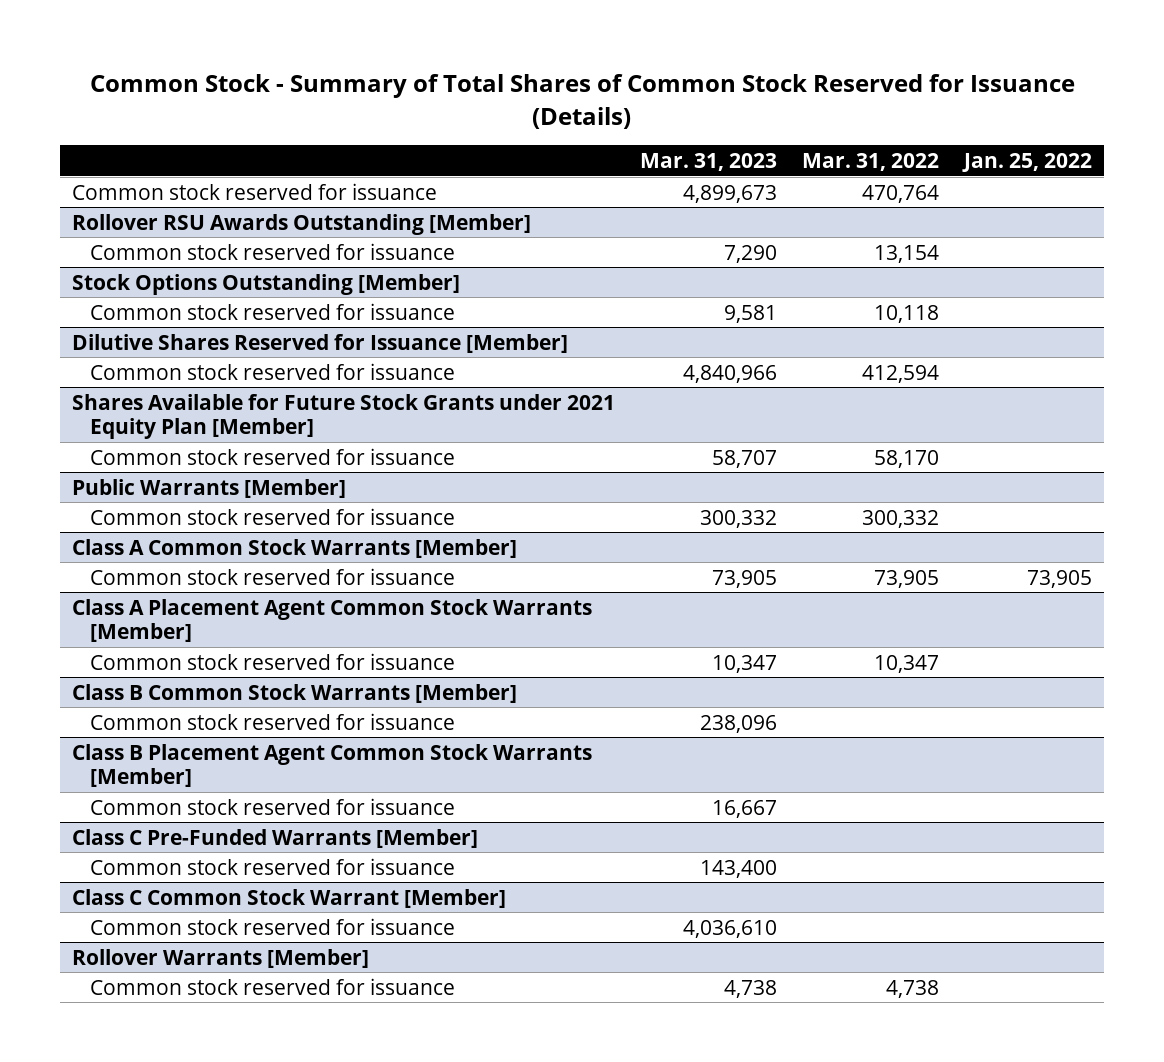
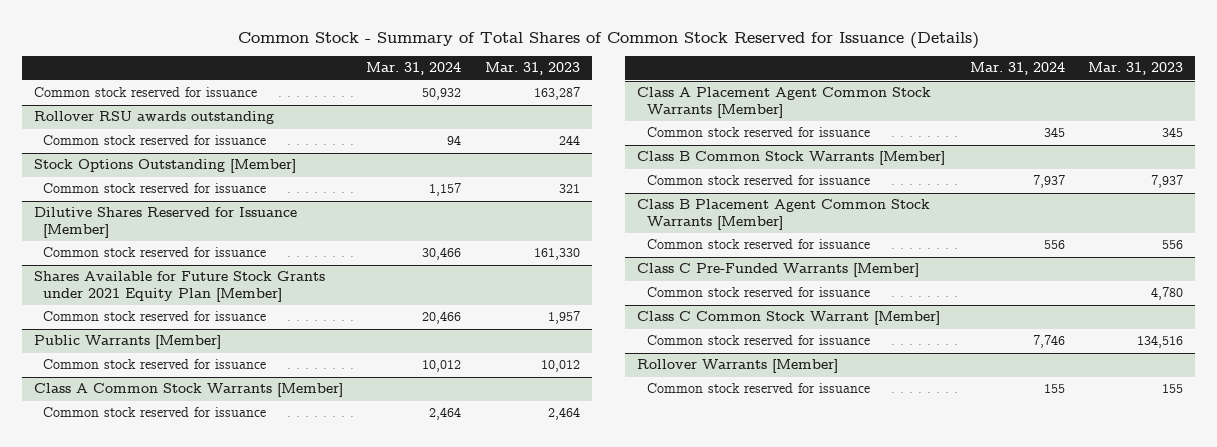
- | Mar. 31, 2023 | Mar. 31, 2022 | Jan. 25, 2022
+ | Mar. 31, 2024 | Mar. 31, 2023
- Common stock reserved for issuance | 4,899,673 | 470,764 |
- Rollover RSU Awards Outstanding [Member]
- Common stock reserved for issuance | 7,290 | 13,154 |
+ Common stock reserved for issuance | 50,932 | 163,287
+ Rollover RSU awards outstanding
+ Common stock reserved for issuance | 94 | 244
@ Stock Options Outstanding [Member]
- Common stock reserved for issuance | 9,581 | 10,118 |
+ Common stock reserved for issuance | 1,157 | 321
@ Dilutive Shares Reserved for Issuance [Member]
- Common stock reserved for issuance | 4,840,966 | 412,594 |
+ Common stock reserved for issuance | 30,466 | 161,330
@ Shares Available for Future Stock Grants under 2021 Equity Plan [Member]
- Common stock reserved for issuance | 58,707 | 58,170 |
+ Common stock reserved for issuance | 20,466 | 1,957
@ Public Warrants [Member]
- Common stock reserved for issuance | 300,332 | 300,332 |
+ Common stock reserved for issuance | 10,012 | 10,012
@ Class A Common Stock Warrants [Member]
- Common stock reserved for issuance | 73,905 | 73,905 | 73,905
+ Common stock reserved for issuance | 2,464 | 2,464
@ Class A Placement Agent Common Stock Warrants [Member]
- Common stock reserved for issuance | 10,347 | 10,347 |
+ Common stock reserved for issuance | 345 | 345
@ Class B Common Stock Warrants [Member]
- Common stock reserved for issuance | 238,096 | |
+ Common stock reserved for issuance | 7,937 | 7,937
@ Class B Placement Agent Common Stock Warrants [Member]
- Common stock reserved for issuance | 16,667 | |
+ Common stock reserved for issuance | 556 | 556
@ Class C Pre-Funded Warrants [Member]
- Common stock reserved for issuance | 143,400 | |
+ Common stock reserved for issuance | | 4,780
@ Class C Common Stock Warrant [Member]
- Common stock reserved for issuance | 4,036,610 | |
+ Common stock reserved for issuance | 7,746 | 134,516
@ Rollover Warrants [Member]
- Common stock reserved for issuance | 4,738 | 4,738 |
+ Common stock reserved for issuance | 155 | 155

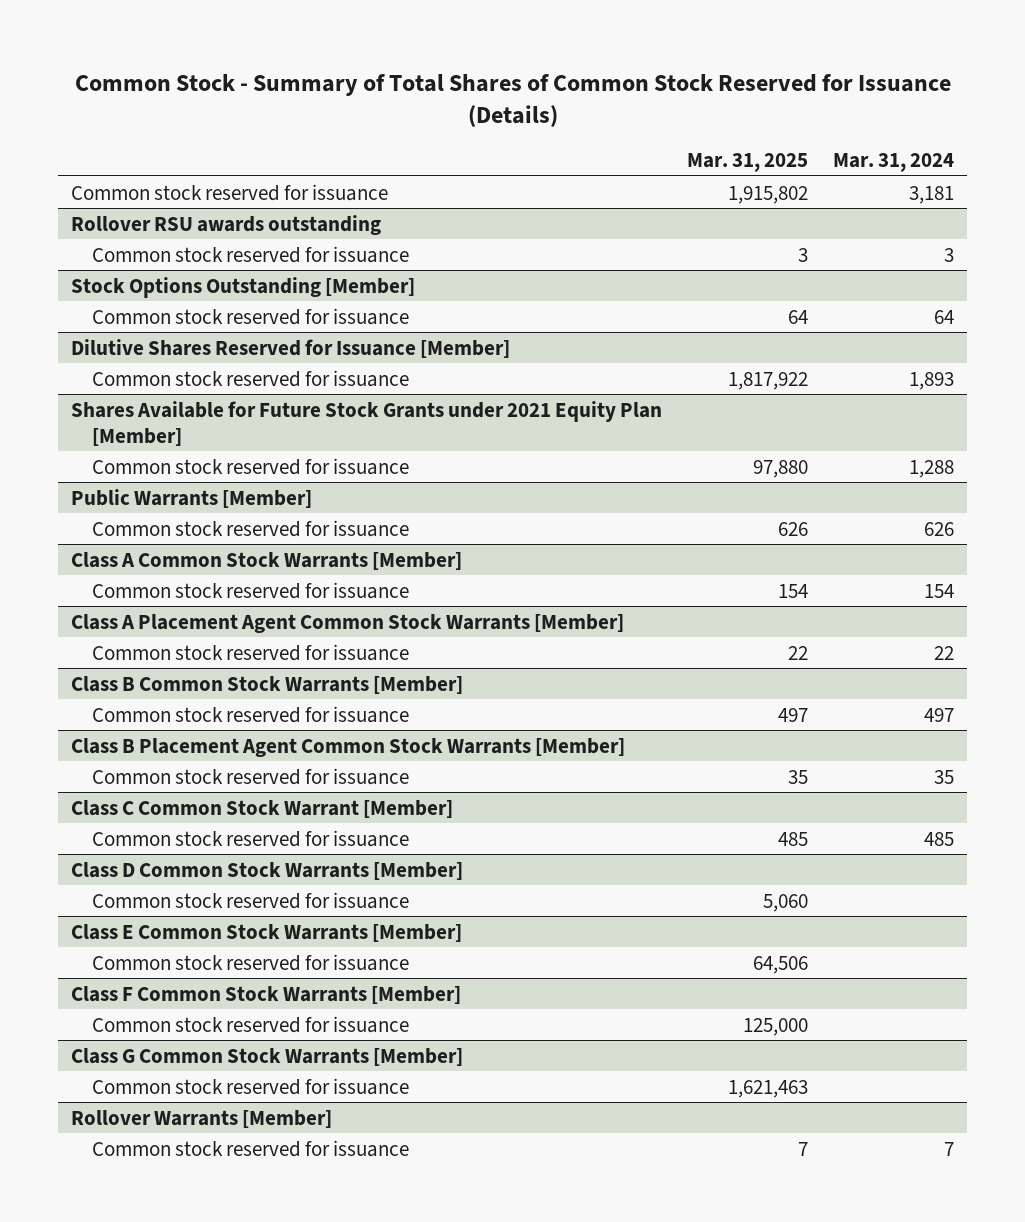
- | Mar. 31, 2024 | Mar. 31, 2023
+ | Mar. 31, 2025 | Mar. 31, 2024
- Common stock reserved for issuance | 50,932 | 163,287
+ Common stock reserved for issuance | 1,915,802 | 3,181
@ Rollover RSU awards outstanding
- Common stock reserved for issuance | 94 | 244
+ Common stock reserved for issuance | 3 | 3
@ Stock Options Outstanding [Member]
- Common stock reserved for issuance | 1,157 | 321
+ Common stock reserved for issuance | 64 | 64
@ Dilutive Shares Reserved for Issuance [Member]
- Common stock reserved for issuance | 30,466 | 161,330
+ Common stock reserved for issuance | 1,817,922 | 1,893
@ Shares Available for Future Stock Grants under 2021 Equity Plan [Member]
- Common stock reserved for issuance | 20,466 | 1,957
+ Common stock reserved for issuance | 97,880 | 1,288
@ Public Warrants [Member]
- Common stock reserved for issuance | 10,012 | 10,012
+ Common stock reserved for issuance | 626 | 626
@ Class A Common Stock Warrants [Member]
- Common stock reserved for issuance | 2,464 | 2,464
+ Common stock reserved for issuance | 154 | 154
@ Class A Placement Agent Common Stock Warrants [Member]
- Common stock reserved for issuance | 345 | 345
+ Common stock reserved for issuance | 22 | 22
@ Class B Common Stock Warrants [Member]
- Common stock reserved for issuance | 7,937 | 7,937
+ Common stock reserved for issuance | 497 | 497
@ Class B Placement Agent Common Stock Warrants [Member]
- Common stock reserved for issuance | 556 | 556
- Class C Pre-Funded Warrants [Member]
- Common stock reserved for issuance | | 4,780
@ Class B Placement Agent Common Stock Warrants [Member]
+ Common stock reserved for issuance | 35 | 35
@ Class C Common Stock Warrant [Member]
- Common stock reserved for issuance | 7,746 | 134,516
+ Common stock reserved for issuance | 485 | 485
+ Class D Common Stock Warrants [Member]
+ Common stock reserved for issuance | 5,060 |
+ Class E Common Stock Warrants [Member]
+ Common stock reserved for issuance | 64,506 |
+ Class F Common Stock Warrants [Member]
+ Common stock reserved for issuance | 125,000 |
+ Class G Common Stock Warrants [Member]
+ Common stock reserved for issuance | 1,621,463 |
@ Rollover Warrants [Member]
- Common stock reserved for issuance | 155 | 155
+ Common stock reserved for issuance | 7 | 7

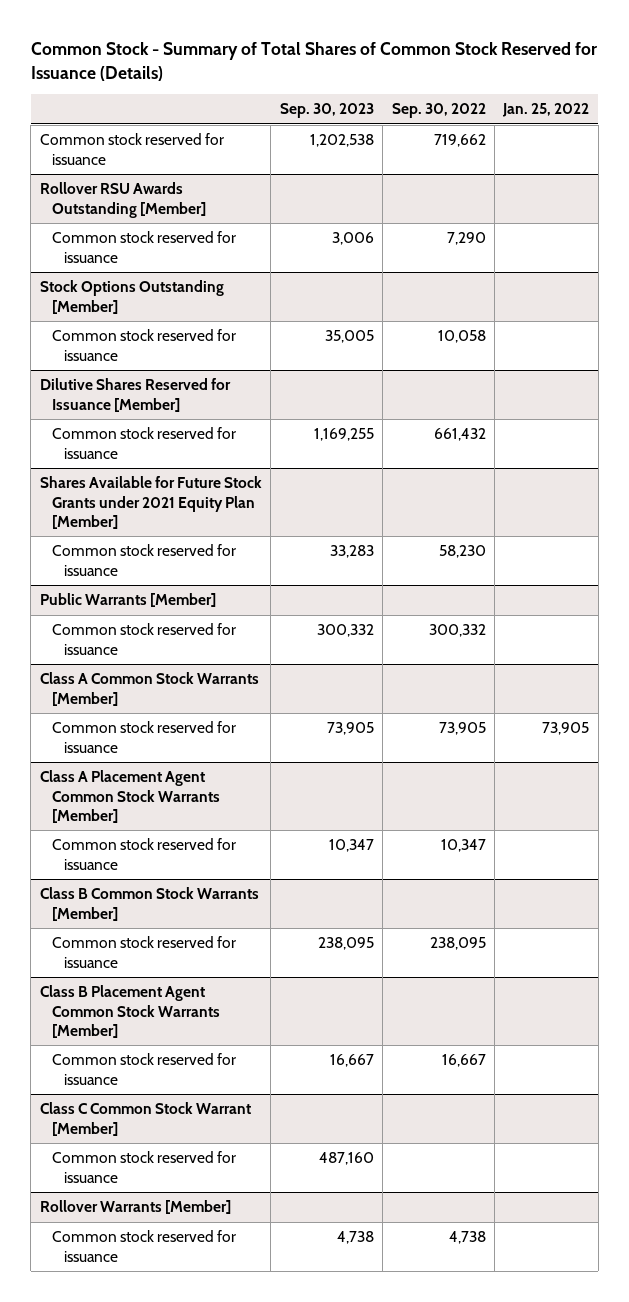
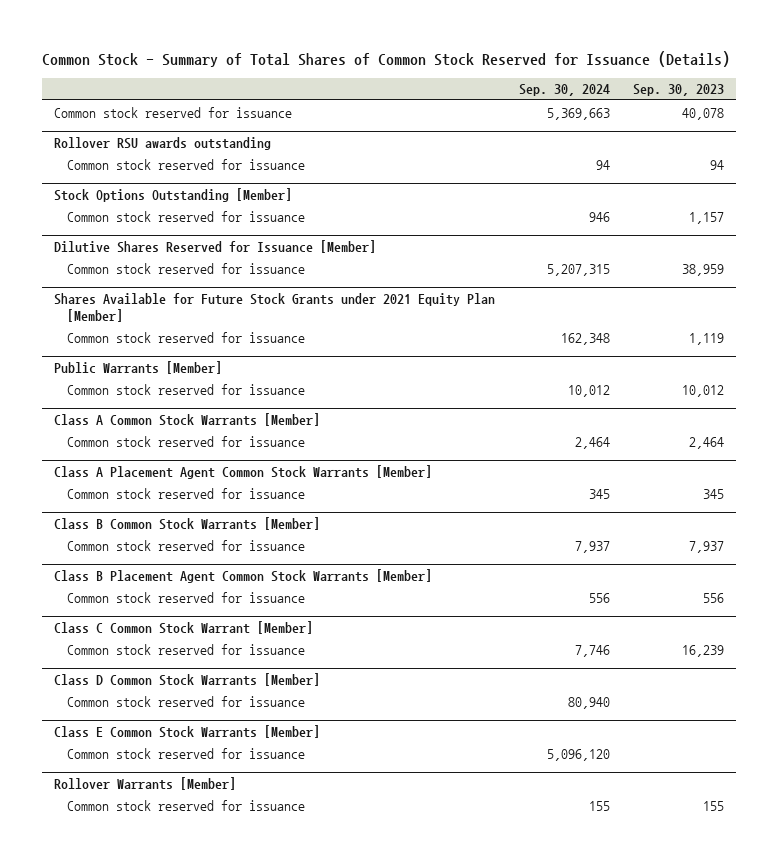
- | Sep. 30, 2023 | Sep. 30, 2022 | Jan. 25, 2022
+ | Sep. 30, 2024 | Sep. 30, 2023
- Common stock reserved for issuance | 1,202,538 | 719,662 |
- Rollover RSU Awards Outstanding [Member]
- Common stock reserved for issuance | 3,006 | 7,290 |
+ Common stock reserved for issuance | 5,369,663 | 40,078
+ Rollover RSU awards outstanding
+ Common stock reserved for issuance | 94 | 94
@ Stock Options Outstanding [Member]
- Common stock reserved for issuance | 35,005 | 10,058 |
+ Common stock reserved for issuance | 946 | 1,157
@ Dilutive Shares Reserved for Issuance [Member]
- Common stock reserved for issuance | 1,169,255 | 661,432 |
+ Common stock reserved for issuance | 5,207,315 | 38,959
@ Shares Available for Future Stock Grants under 2021 Equity Plan [Member]
- Common stock reserved for issuance | 33,283 | 58,230 |
+ Common stock reserved for issuance | 162,348 | 1,119
@ Public Warrants [Member]
- Common stock reserved for issuance | 300,332 | 300,332 |
+ Common stock reserved for issuance | 10,012 | 10,012
@ Class A Common Stock Warrants [Member]
- Common stock reserved for issuance | 73,905 | 73,905 | 73,905
+ Common stock reserved for issuance | 2,464 | 2,464
@ Class A Placement Agent Common Stock Warrants [Member]
- Common stock reserved for issuance | 10,347 | 10,347 |
+ Common stock reserved for issuance | 345 | 345
@ Class B Common Stock Warrants [Member]
- Common stock reserved for issuance | 238,095 | 238,095 |
+ Common stock reserved for issuance | 7,937 | 7,937
@ Class B Placement Agent Common Stock Warrants [Member]
- Common stock reserved for issuance | 16,667 | 16,667 |
+ Common stock reserved for issuance | 556 | 556
@ Class C Common Stock Warrant [Member]
- Common stock reserved for issuance | 487,160 | |
+ Common stock reserved for issuance | 7,746 | 16,239
+ Class D Common Stock Warrants [Member]
+ Common stock reserved for issuance | 80,940 |
+ Class E Common Stock Warrants [Member]
+ Common stock reserved for issuance | 5,096,120 |
@ Rollover Warrants [Member]
- Common stock reserved for issuance | 4,738 | 4,738 |
+ Common stock reserved for issuance | 155 | 155

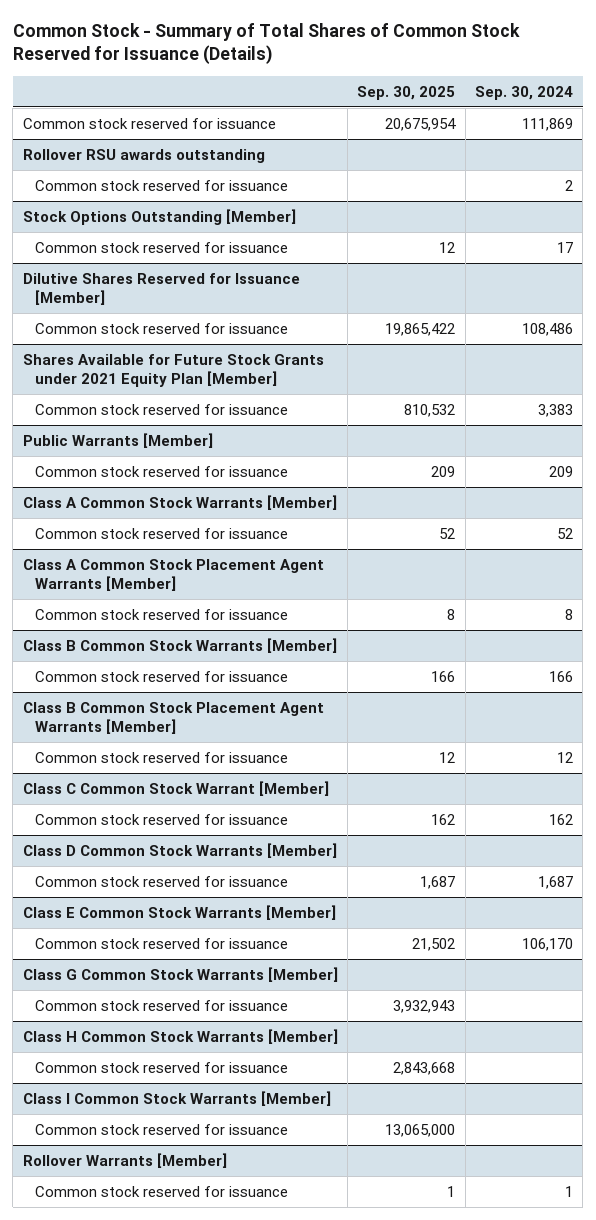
- | Sep. 30, 2024 | Sep. 30, 2023
+ | Sep. 30, 2025 | Sep. 30, 2024
- Common stock reserved for issuance | 5,369,663 | 40,078
+ Common stock reserved for issuance | 20,675,954 | 111,869
@ Rollover RSU awards outstanding
- Common stock reserved for issuance | 94 | 94
+ Common stock reserved for issuance | | 2
@ Stock Options Outstanding [Member]
- Common stock reserved for issuance | 946 | 1,157
+ Common stock reserved for issuance | 12 | 17
@ Dilutive Shares Reserved for Issuance [Member]
- Common stock reserved for issuance | 5,207,315 | 38,959
+ Common stock reserved for issuance | 19,865,422 | 108,486
@ Shares Available for Future Stock Grants under 2021 Equity Plan [Member]
- Common stock reserved for issuance | 162,348 | 1,119
+ Common stock reserved for issuance | 810,532 | 3,383
@ Public Warrants [Member]
- Common stock reserved for issuance | 10,012 | 10,012
+ Common stock reserved for issuance | 209 | 209
@ Class A Common Stock Warrants [Member]
- Common stock reserved for issuance | 2,464 | 2,464
- Class A Placement Agent Common Stock Warrants [Member]
- Common stock reserved for issuance | 345 | 345
@ Class A Common Stock Warrants [Member]
+ Common stock reserved for issuance | 52 | 52
+ Class A Common Stock Placement Agent Warrants [Member]
+ Common stock reserved for issuance | 8 | 8
@ Class B Common Stock Warrants [Member]
- Common stock reserved for issuance | 7,937 | 7,937
- Class B Placement Agent Common Stock Warrants [Member]
- Common stock reserved for issuance | 556 | 556
@ Class B Common Stock Warrants [Member]
+ Common stock reserved for issuance | 166 | 166
+ Class B Common Stock Placement Agent Warrants [Member]
+ Common stock reserved for issuance | 12 | 12
@ Class C Common Stock Warrant [Member]
- Common stock reserved for issuance | 7,746 | 16,239
+ Common stock reserved for issuance | 162 | 162
@ Class D Common Stock Warrants [Member]
- Common stock reserved for issuance | 80,940 |
+ Common stock reserved for issuance | 1,687 | 1,687
@ Class E Common Stock Warrants [Member]
- Common stock reserved for issuance | 5,096,120 |
+ Common stock reserved for issuance | 21,502 | 106,170
+ Class G Common Stock Warrants [Member]
+ Common stock reserved for issuance | 3,932,943 |
+ Class H Common Stock Warrants [Member]
+ Common stock reserved for issuance | 2,843,668 |
+ Class I Common Stock Warrants [Member]
+ Common stock reserved for issuance | 13,065,000 |
@ Rollover Warrants [Member]
- Common stock reserved for issuance | 155 | 155
+ Common stock reserved for issuance | 1 | 1

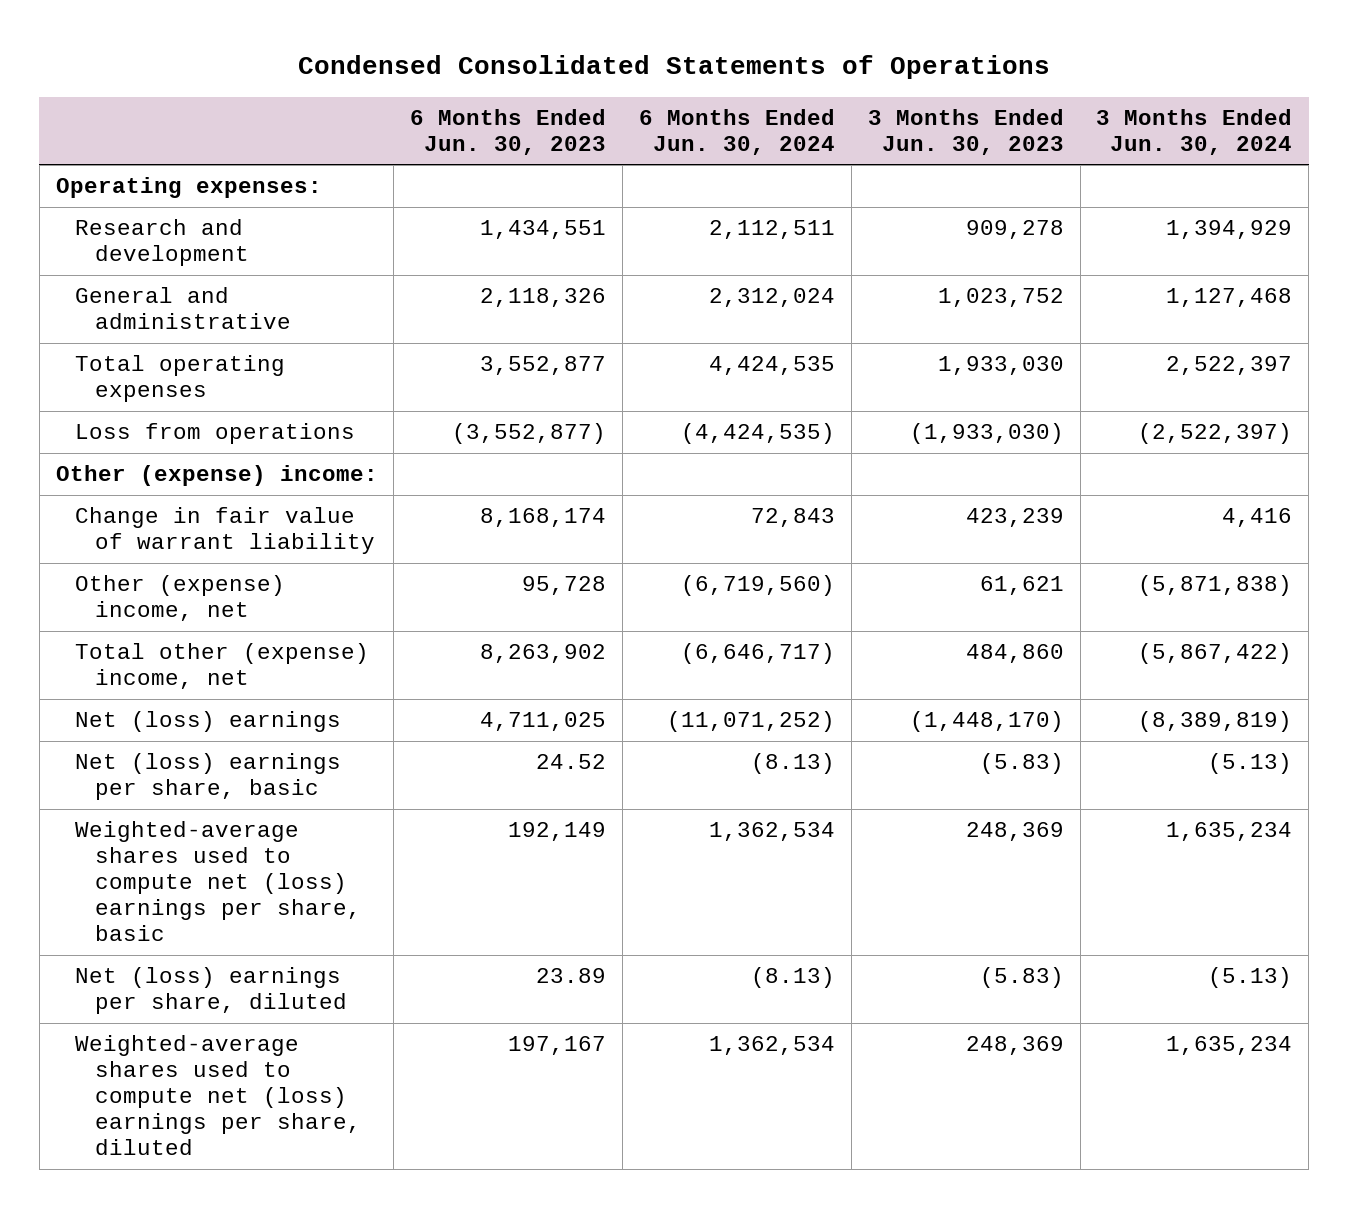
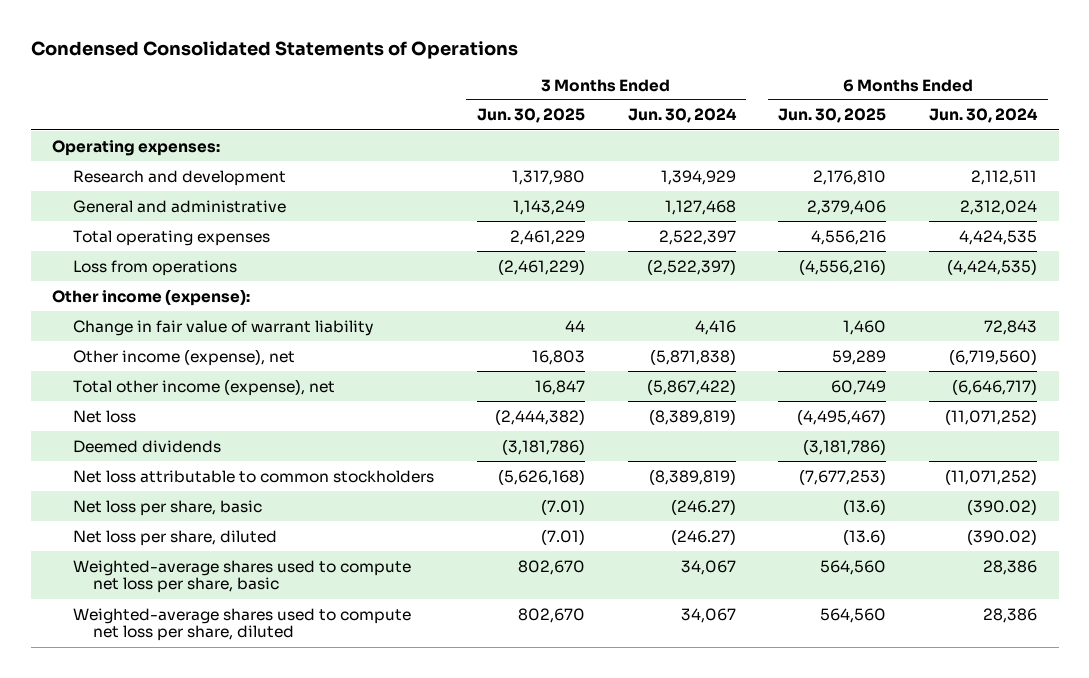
- | 6 Months Ended Jun. 30, 2023 | 6 Months Ended Jun. 30, 2024 | 3 Months Ended Jun. 30, 2023 | 3 Months Ended Jun. 30, 2024
+ | 3 Months Ended Jun. 30, 2025 | 3 Months Ended Jun. 30, 2024 | 6 Months Ended Jun. 30, 2025 | 6 Months Ended Jun. 30, 2024
- Other (expense) income:
+ Other income (expense):
- Other (expense) income, net | 95,728 | (6,719,560) | 61,621 | (5,871,838)
- Total other (expense) income, net | 8,263,902 | (6,646,717) | 484,860 | (5,867,422)
- Net (loss) earnings | 4,711,025 | (11,071,252) | (1,448,170) | (8,389,819)
- Net (loss) earnings per share, basic | 24.52 | (8.13) | (5.83) | (5.13)
- Weighted-average shares used to compute net (loss) earnings per share, basic | 192,149 | 1,362,534 | 248,369 | 1,635,234
- Net (loss) earnings per share, diluted | 23.89 | (8.13) | (5.83) | (5.13)
- Weighted-average shares used to compute net (loss) earnings per share, diluted | 197,167 | 1,362,534 | 248,369 | 1,635,234
+ Other income (expense), net | 16,803 | (5,871,838) | 59,289 | (6,719,560)
+ Total other income (expense), net | 16,847 | (5,867,422) | 60,749 | (6,646,717)
+ Net loss | (2,444,382) | (8,389,819) | (4,495,467) | (11,071,252)
+ Deemed dividends | (3,181,786) | | (3,181,786) |
+ Net loss attributable to common stockholders | (5,626,168) | (8,389,819) | (7,677,253) | (11,071,252)
+ Net loss per share, basic | (7.01) | (246.27) | (13.6) | (390.02)
+ Net loss per share, diluted | (7.01) | (246.27) | (13.6) | (390.02)
+ Weighted-average shares used to compute net loss per share, basic | 802,670 | 34,067 | 564,560 | 28,386
+ Weighted-average shares used to compute net loss per share, diluted | 802,670 | 34,067 | 564,560 | 28,386

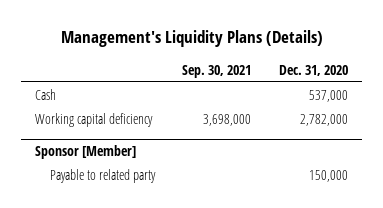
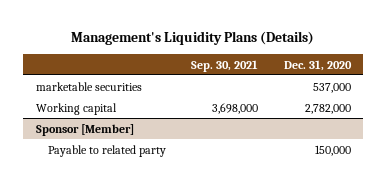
- Cash | | 537,000
- Working capital deficiency | 3,698,000 | 2,782,000
+ marketable securities | | 537,000
+ Working capital | 3,698,000 | 2,782,000

